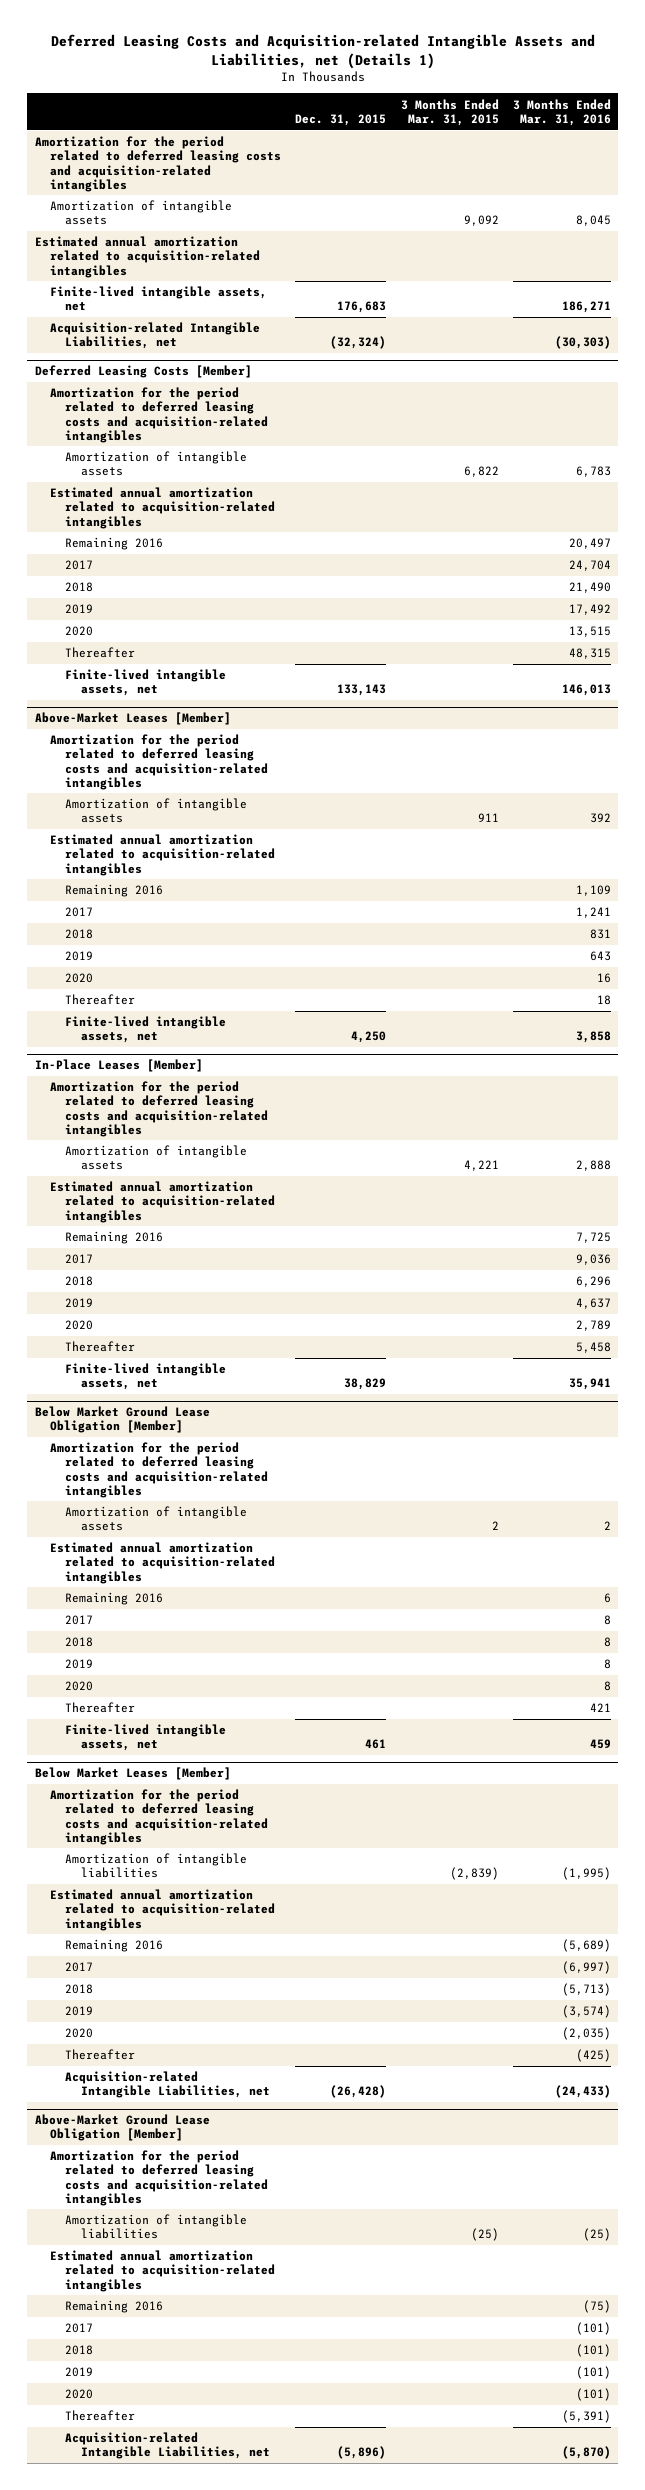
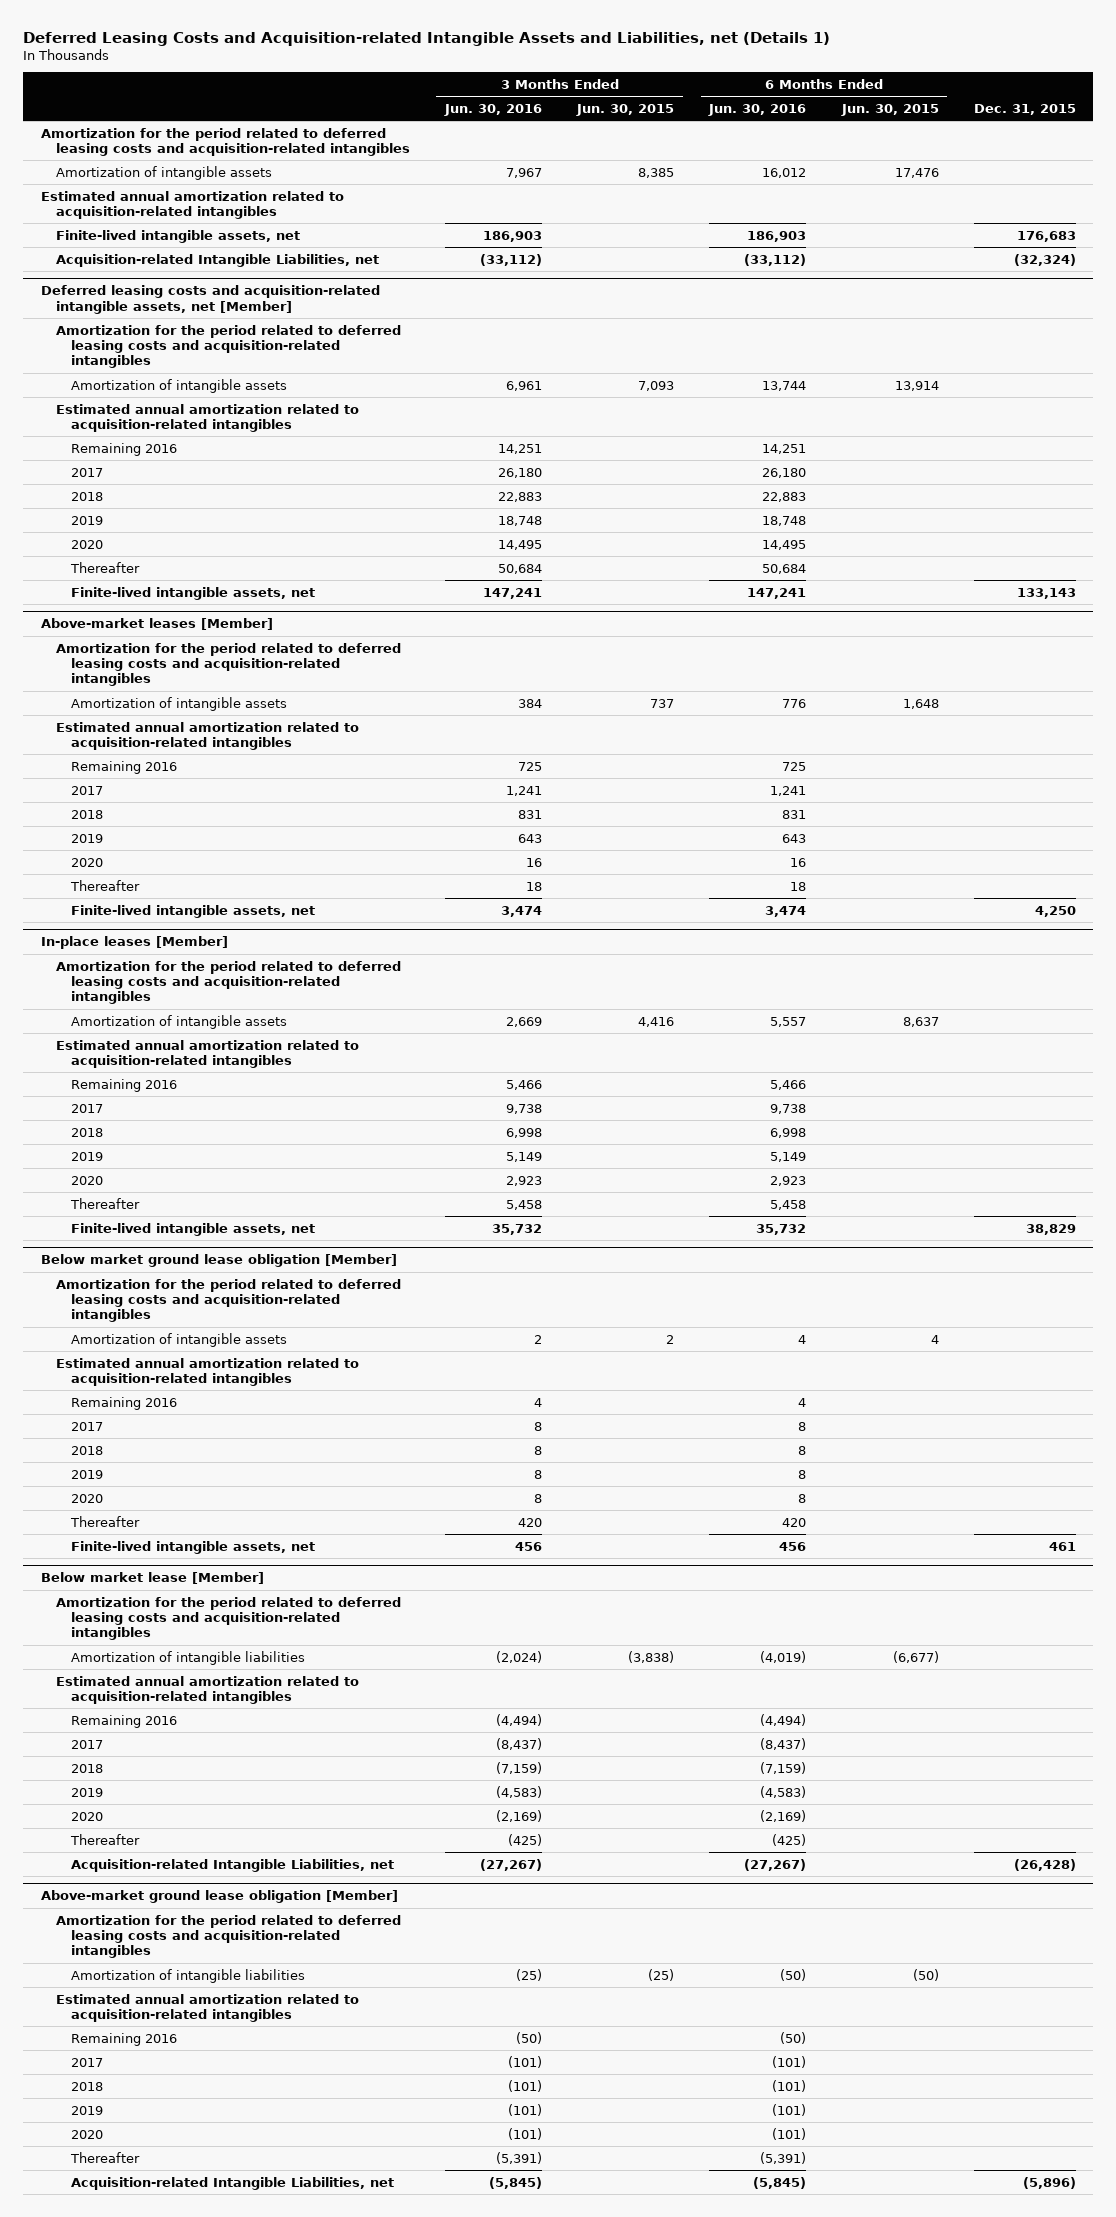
- | Dec. 31, 2015 | 3 Months Ended Mar. 31, 2015 | 3 Months Ended Mar. 31, 2016
+ | 3 Months Ended Jun. 30, 2016 | 3 Months Ended Jun. 30, 2015 | 6 Months Ended Jun. 30, 2016 | 6 Months Ended Jun. 30, 2015 | Dec. 31, 2015
- Deferred Leasing Costs [Member]
+ Deferred leasing costs and acquisition-related intangible assets, net [Member]
- Above-Market Leases [Member]
+ Above-market leases [Member]
- In-Place Leases [Member]
+ In-place leases [Member]
- Below Market Ground Lease Obligation [Member]
+ Below market ground lease obligation [Member]
- Below Market Leases [Member]
+ Below market lease [Member]
- Above-Market Ground Lease Obligation [Member]
+ Above-market ground lease obligation [Member]

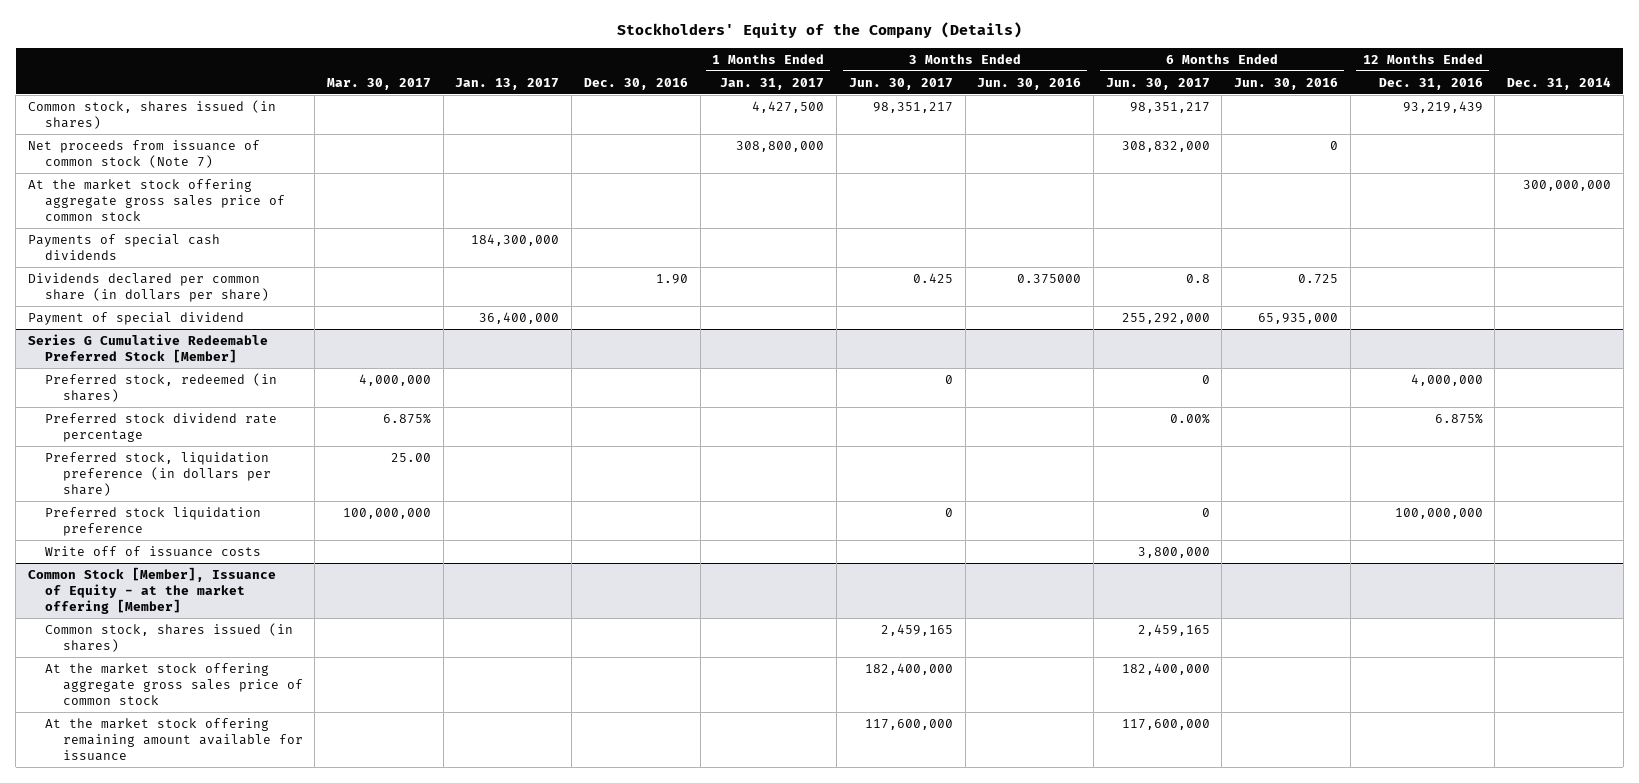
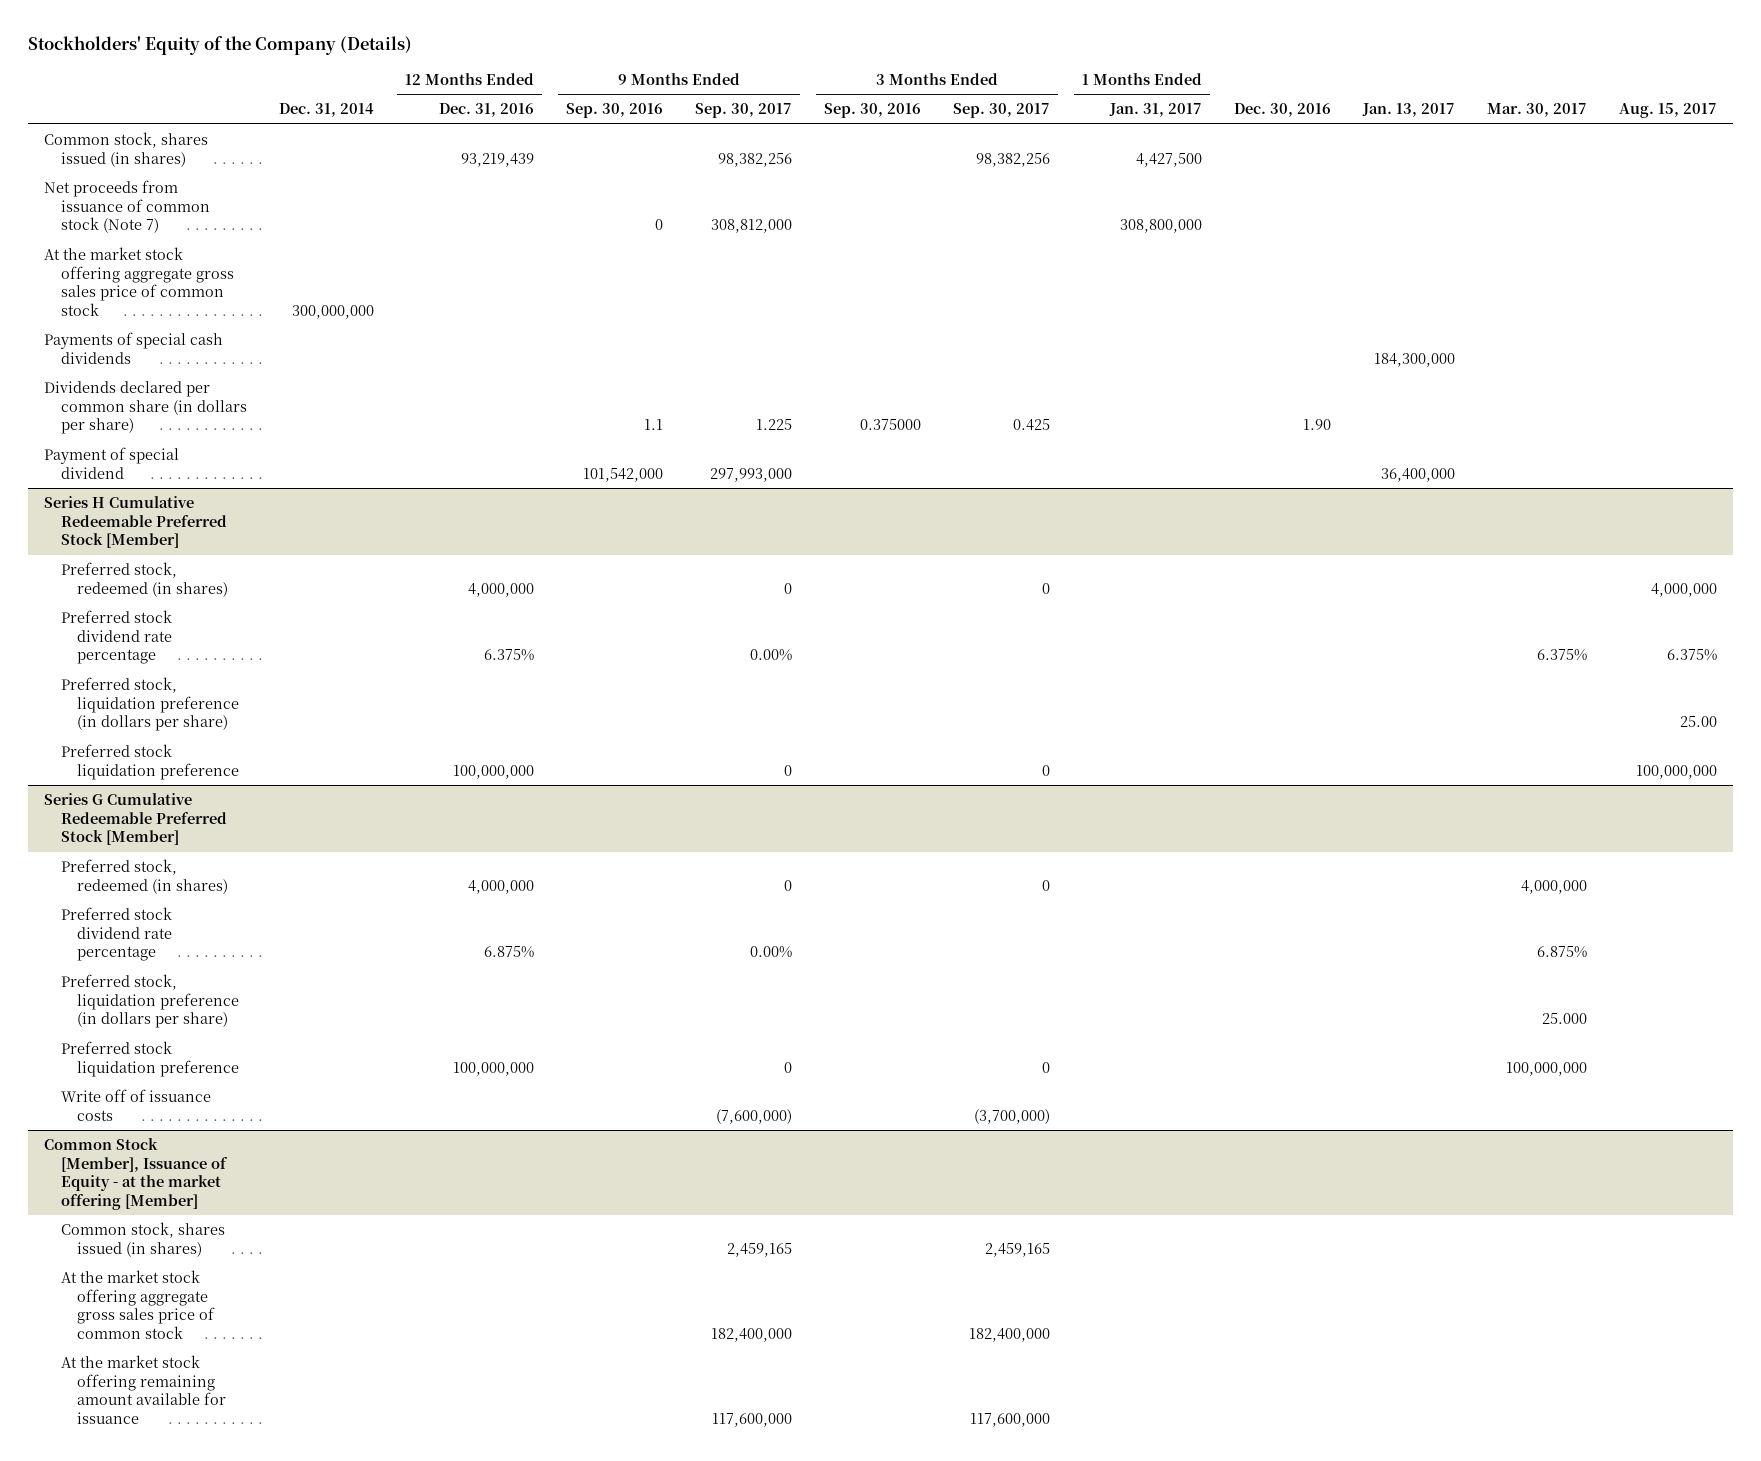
- | Mar. 30, 2017 | Jan. 13, 2017 | Dec. 30, 2016 | 1 Months Ended Jan. 31, 2017 | 3 Months Ended Jun. 30, 2017 | 3 Months Ended Jun. 30, 2016 | 6 Months Ended Jun. 30, 2017 | 6 Months Ended Jun. 30, 2016 | 12 Months Ended Dec. 31, 2016 | Dec. 31, 2014
+ | Dec. 31, 2014 | 12 Months Ended Dec. 31, 2016 | 9 Months Ended Sep. 30, 2016 | 9 Months Ended Sep. 30, 2017 | 3 Months Ended Sep. 30, 2016 | 3 Months Ended Sep. 30, 2017 | 1 Months Ended Jan. 31, 2017 | Dec. 30, 2016 | Jan. 13, 2017 | Mar. 30, 2017 | Aug. 15, 2017
+ Series H Cumulative Redeemable Preferred Stock [Member]
+ Preferred stock, redeemed (in shares) | | 4,000,000 | | 0 | | 0 | | | | | 4,000,000
+ Preferred stock dividend rate percentage | | 6.375% | | 0.00% | | | | | | 6.375% | 6.375%
+ Preferred stock, liquidation preference (in dollars per share) | | | | | | | | | | | 25.00
+ Preferred stock liquidation preference | | 100,000,000 | | 0 | | 0 | | | | | 100,000,000
@ Series G Cumulative Redeemable Preferred Stock [Member]
- Preferred stock, liquidation preference (in dollars per share) | 25.00 | | | | | | | | |
+ Preferred stock, liquidation preference (in dollars per share) | | | | | | | | | | 25.000 |

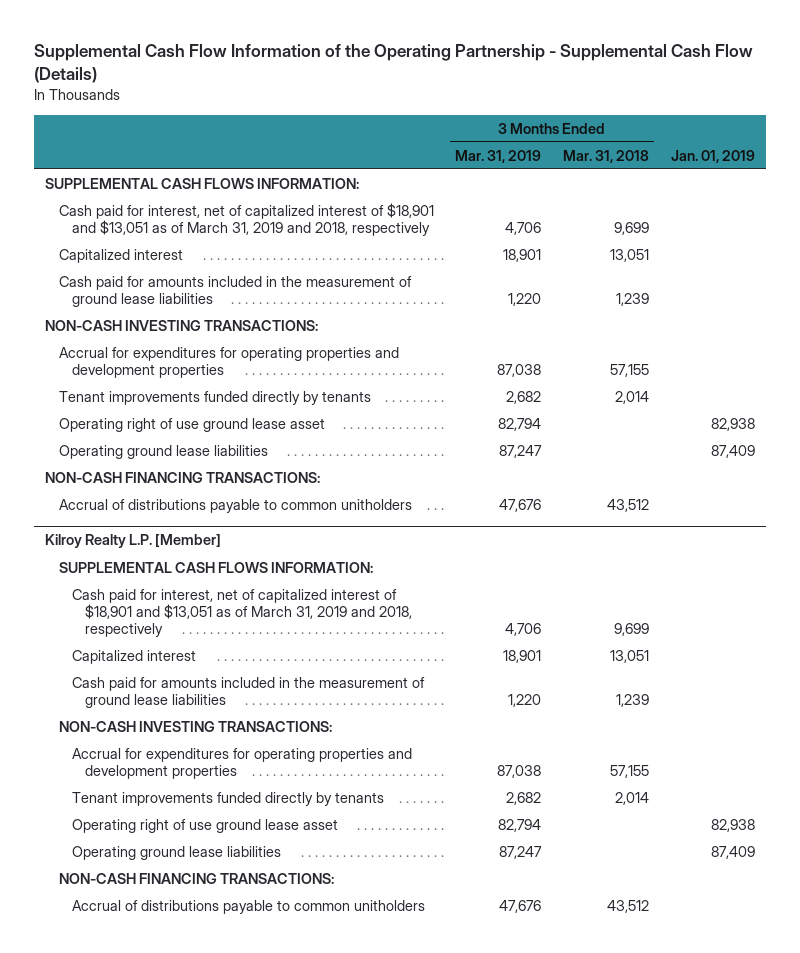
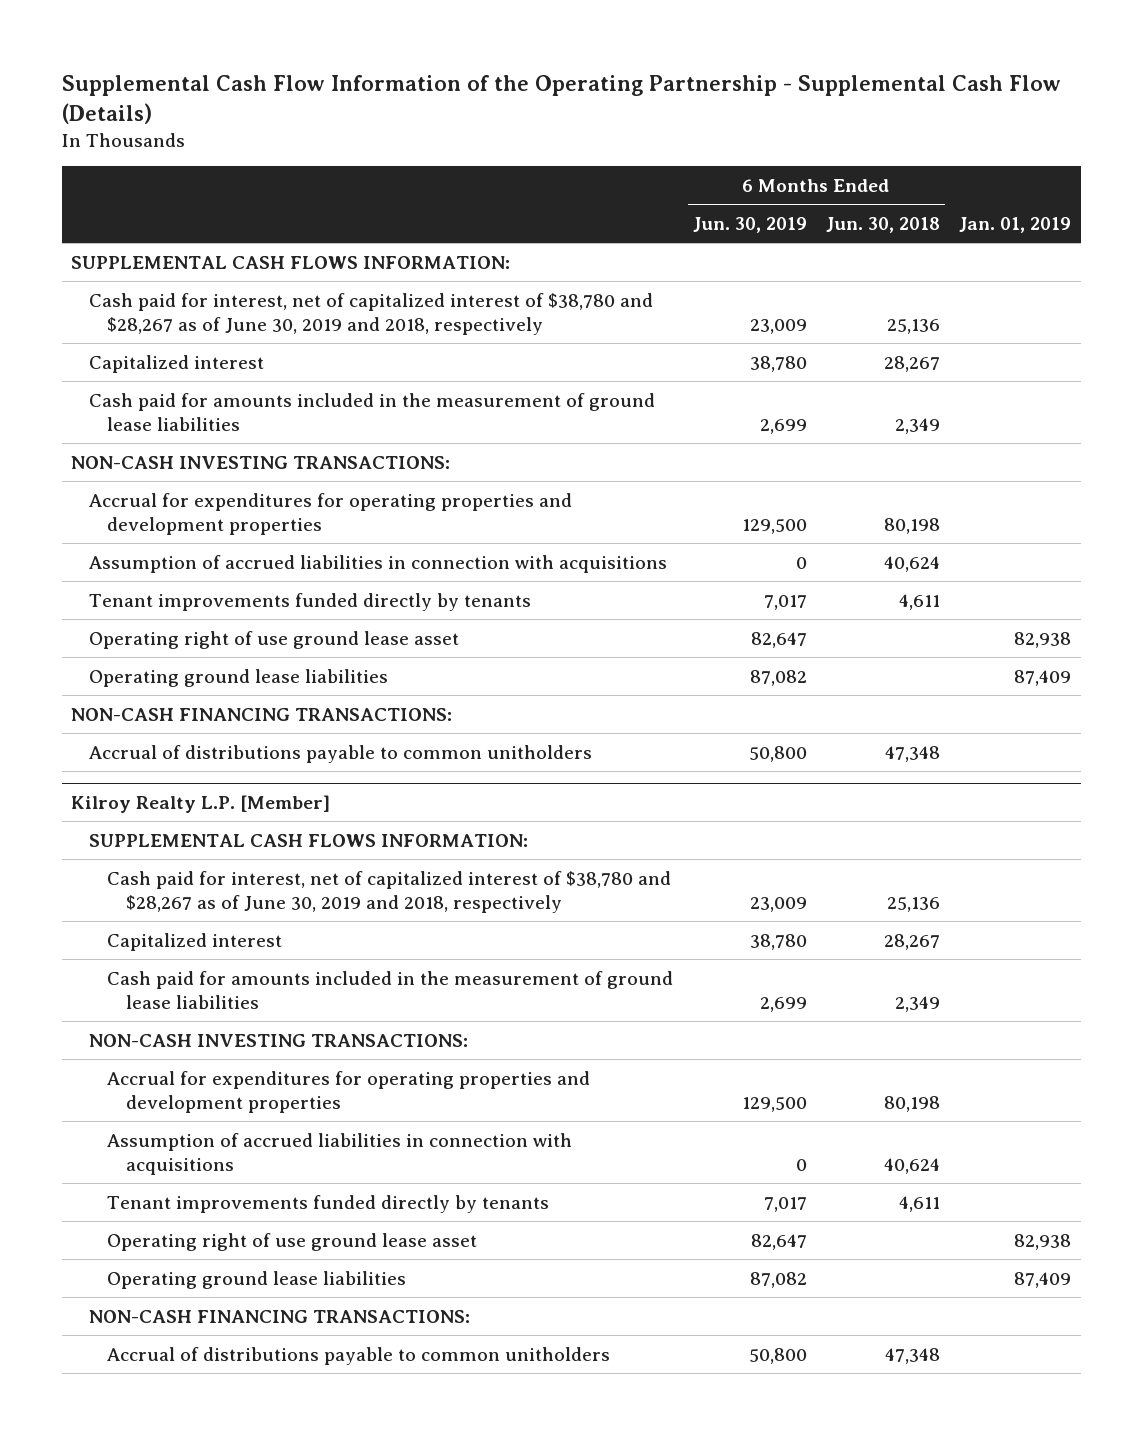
- | 3 Months Ended Mar. 31, 2019 | 3 Months Ended Mar. 31, 2018 | Jan. 01, 2019
+ | 6 Months Ended Jun. 30, 2019 | 6 Months Ended Jun. 30, 2018 | Jan. 01, 2019
- Cash paid for interest, net of capitalized interest of $18,901 and $13,051 as of March 31, 2019 and 2018, respectively | 4,706 | 9,699 |
+ Cash paid for interest, net of capitalized interest of $38,780 and $28,267 as of June 30, 2019 and 2018, respectively | 23,009 | 25,136 |
+ Assumption of accrued liabilities in connection with acquisitions | 0 | 40,624 |
@ Kilroy Realty L.P. [Member]
- Cash paid for interest, net of capitalized interest of $18,901 and $13,051 as of March 31, 2019 and 2018, respectively | 4,706 | 9,699 |
+ Cash paid for interest, net of capitalized interest of $38,780 and $28,267 as of June 30, 2019 and 2018, respectively | 23,009 | 25,136 |
+ Assumption of accrued liabilities in connection with acquisitions | 0 | 40,624 |

